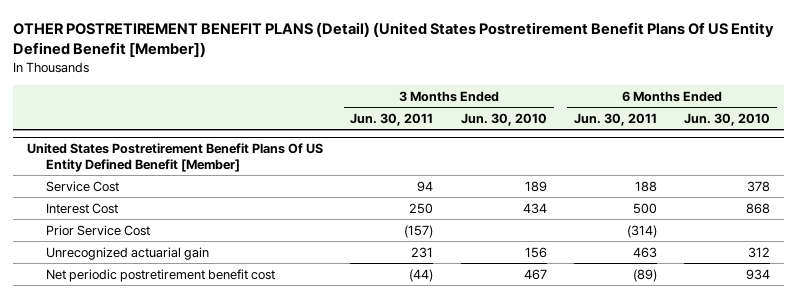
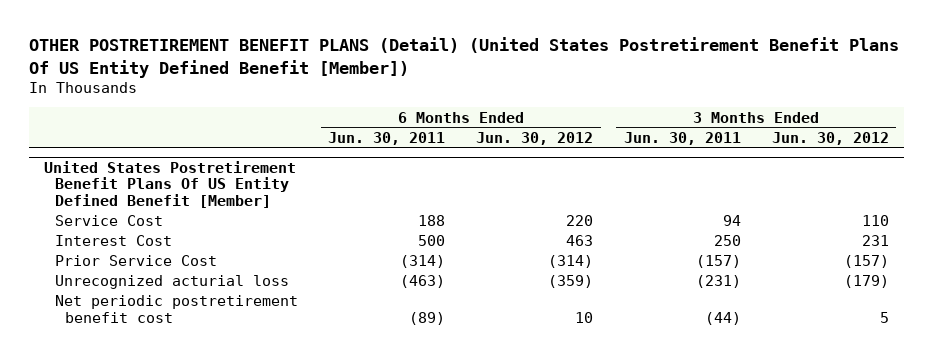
- | 3 Months Ended Jun. 30, 2011 | 3 Months Ended Jun. 30, 2010 | 6 Months Ended Jun. 30, 2011 | 6 Months Ended Jun. 30, 2010
+ | 6 Months Ended Jun. 30, 2011 | 6 Months Ended Jun. 30, 2012 | 3 Months Ended Jun. 30, 2011 | 3 Months Ended Jun. 30, 2012
@ United States Postretirement Benefit Plans Of US Entity Defined Benefit [Member]
- Unrecognized actuarial gain | 231 | 156 | 463 | 312
+ Unrecognized acturial loss | (463) | (359) | (231) | (179)

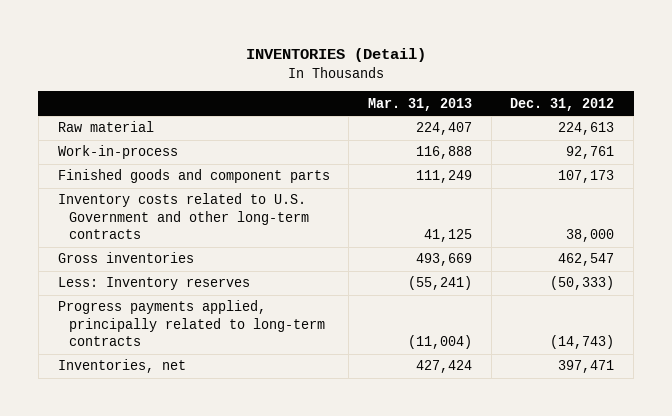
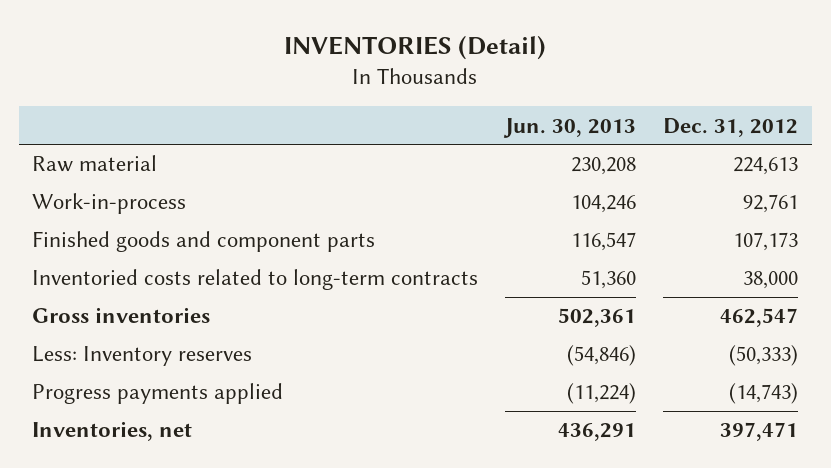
- | Mar. 31, 2013 | Dec. 31, 2012
+ | Jun. 30, 2013 | Dec. 31, 2012
- Inventory costs related to U.S. Government and other long-term contracts | 41,125 | 38,000
+ Inventoried costs related to long-term contracts | 51,360 | 38,000
- Progress payments applied, principally related to long-term contracts | (11,004) | (14,743)
+ Progress payments applied | (11,224) | (14,743)

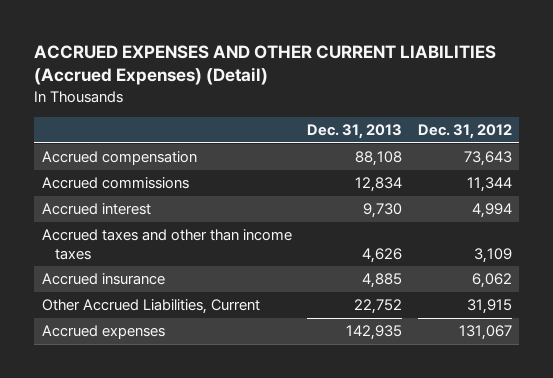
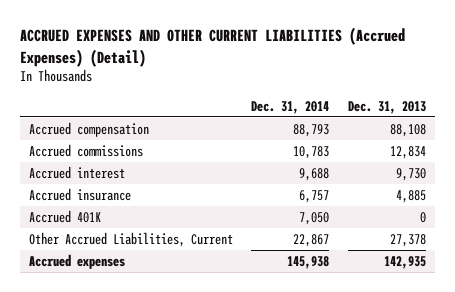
- | Dec. 31, 2013 | Dec. 31, 2012
+ | Dec. 31, 2014 | Dec. 31, 2013
- Accrued taxes and other than income taxes | 4,626 | 3,109
- Other Accrued Liabilities, Current | 22,752 | 31,915
+ Accrued 401K | 7,050 | 0
+ Other Accrued Liabilities, Current | 22,867 | 27,378

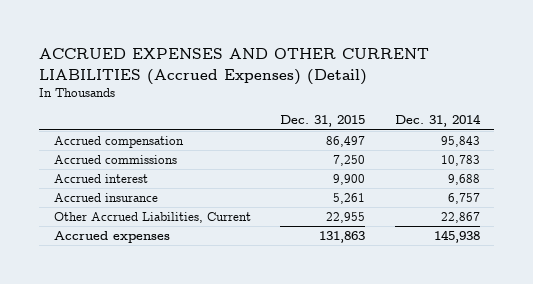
- | Dec. 31, 2014 | Dec. 31, 2013
+ | Dec. 31, 2015 | Dec. 31, 2014
- Accrued compensation | 88,793 | 88,108
+ Accrued compensation | 86,497 | 95,843
- Accrued 401K | 7,050 | 0

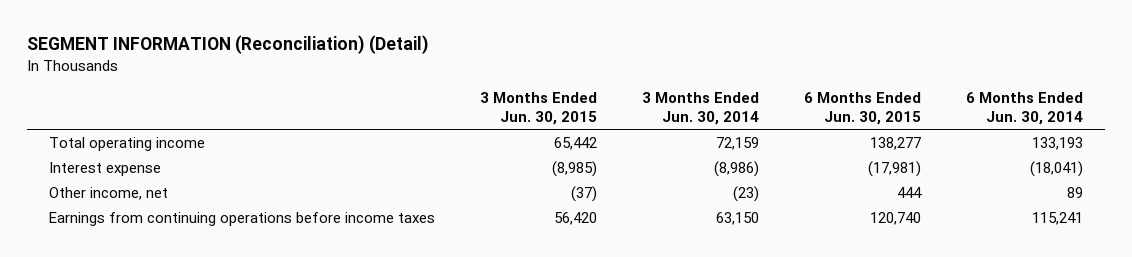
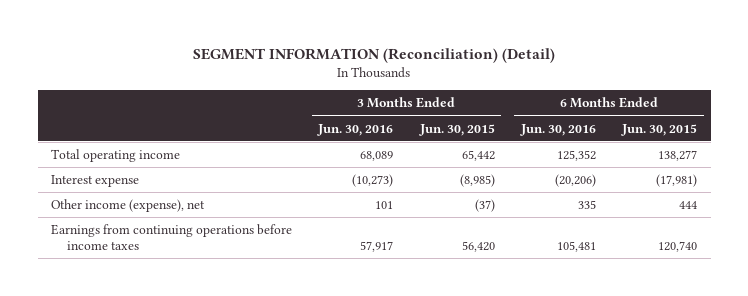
- | 3 Months Ended Jun. 30, 2015 | 3 Months Ended Jun. 30, 2014 | 6 Months Ended Jun. 30, 2015 | 6 Months Ended Jun. 30, 2014
+ | 3 Months Ended Jun. 30, 2016 | 3 Months Ended Jun. 30, 2015 | 6 Months Ended Jun. 30, 2016 | 6 Months Ended Jun. 30, 2015
- Other income, net | (37) | (23) | 444 | 89
+ Other income (expense), net | 101 | (37) | 335 | 444

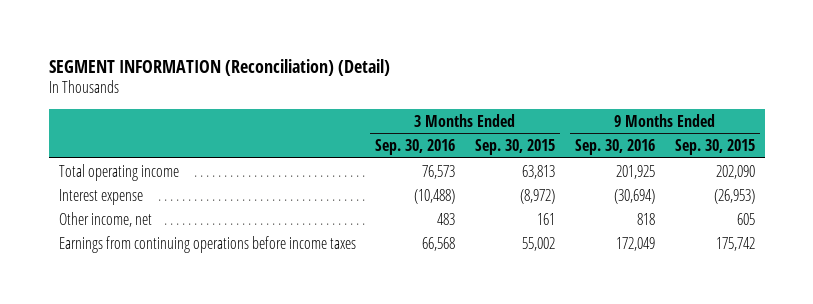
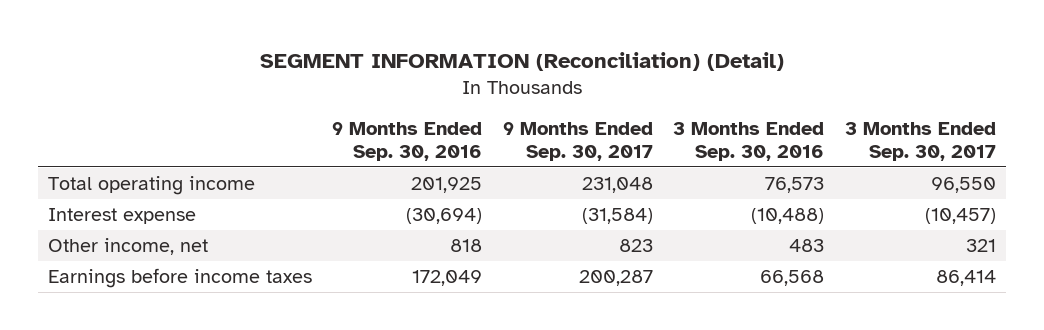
- | 3 Months Ended Sep. 30, 2016 | 3 Months Ended Sep. 30, 2015 | 9 Months Ended Sep. 30, 2016 | 9 Months Ended Sep. 30, 2015
+ | 9 Months Ended Sep. 30, 2016 | 9 Months Ended Sep. 30, 2017 | 3 Months Ended Sep. 30, 2016 | 3 Months Ended Sep. 30, 2017
- Earnings from continuing operations before income taxes | 66,568 | 55,002 | 172,049 | 175,742
+ Earnings before income taxes | 172,049 | 200,287 | 66,568 | 86,414

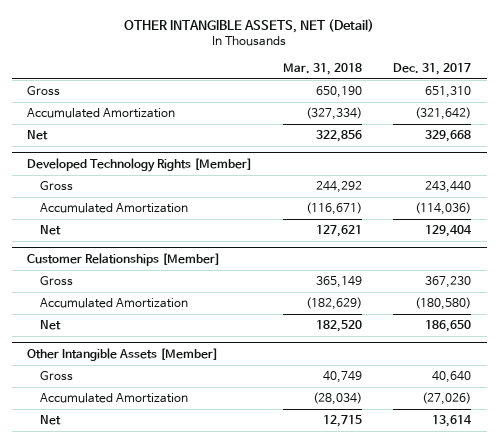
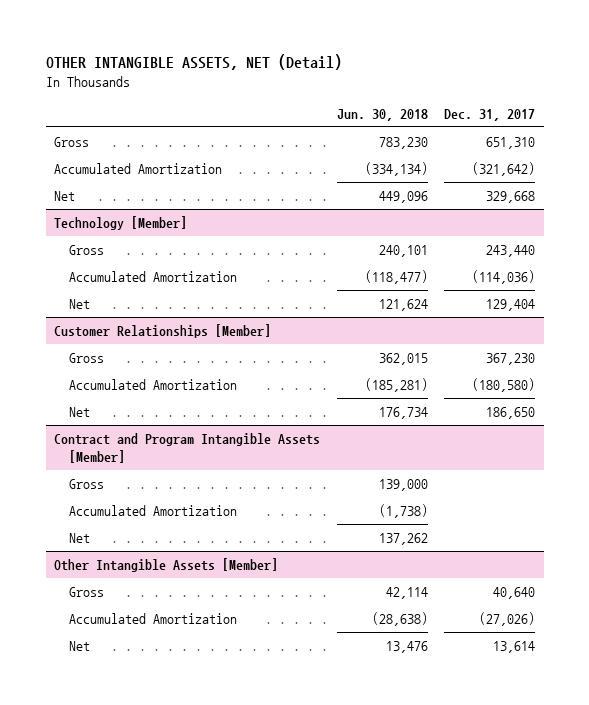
- | Mar. 31, 2018 | Dec. 31, 2017
+ | Jun. 30, 2018 | Dec. 31, 2017
- Developed Technology Rights [Member]
+ Technology [Member]
+ Contract and Program Intangible Assets [Member]
+ Gross | 139,000 |
+ Accumulated Amortization | (1,738) |
+ Net | 137,262 |

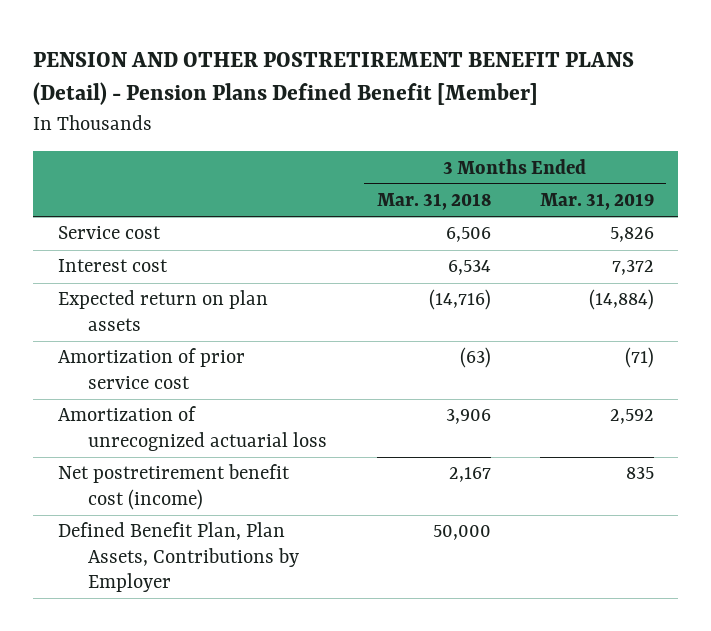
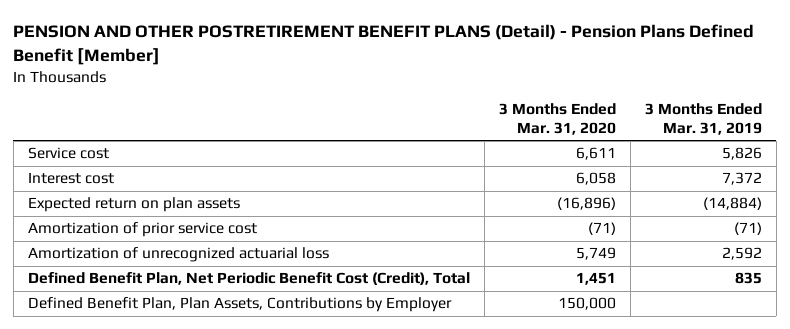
- | 3 Months Ended Mar. 31, 2018 | 3 Months Ended Mar. 31, 2019
+ | 3 Months Ended Mar. 31, 2020 | 3 Months Ended Mar. 31, 2019
- Net postretirement benefit cost (income) | 2,167 | 835
+ Defined Benefit Plan, Net Periodic Benefit Cost (Credit), Total | 1,451 | 835

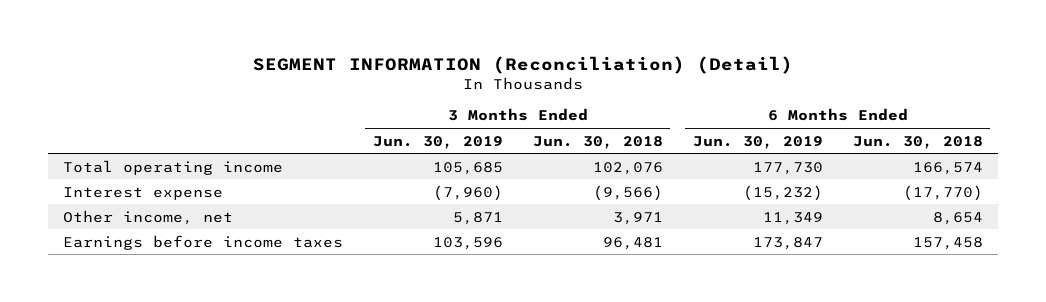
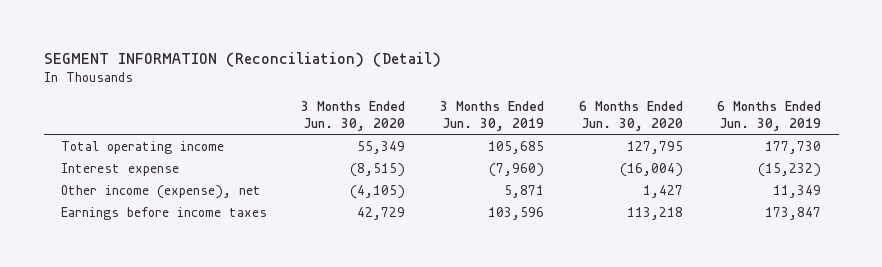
- | 3 Months Ended Jun. 30, 2019 | 3 Months Ended Jun. 30, 2018 | 6 Months Ended Jun. 30, 2019 | 6 Months Ended Jun. 30, 2018
+ | 3 Months Ended Jun. 30, 2020 | 3 Months Ended Jun. 30, 2019 | 6 Months Ended Jun. 30, 2020 | 6 Months Ended Jun. 30, 2019
- Other income, net | 5,871 | 3,971 | 11,349 | 8,654
+ Other income (expense), net | (4,105) | 5,871 | 1,427 | 11,349

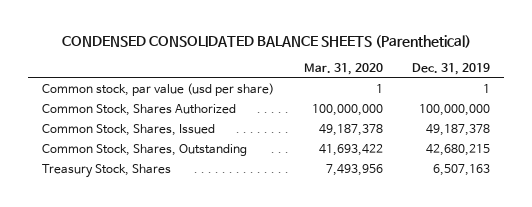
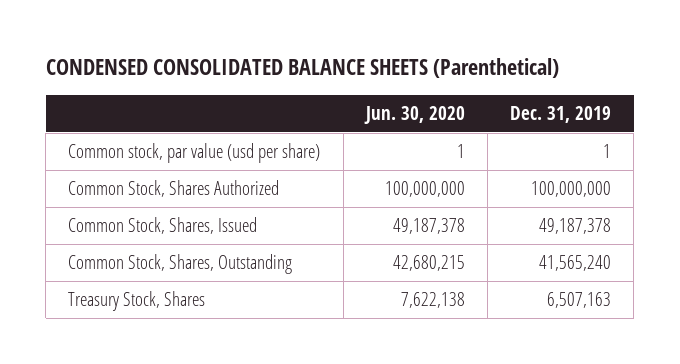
- | Mar. 31, 2020 | Dec. 31, 2019
+ | Jun. 30, 2020 | Dec. 31, 2019
- Common Stock, Shares, Outstanding | 41,693,422 | 42,680,215
+ Common Stock, Shares, Outstanding | 42,680,215 | 41,565,240

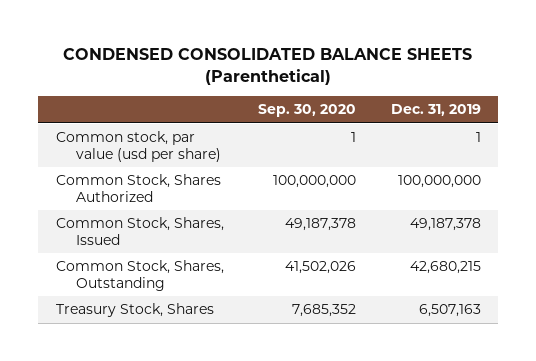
- | Jun. 30, 2020 | Dec. 31, 2019
+ | Sep. 30, 2020 | Dec. 31, 2019
- Common Stock, Shares, Outstanding | 42,680,215 | 41,565,240
+ Common Stock, Shares, Outstanding | 41,502,026 | 42,680,215

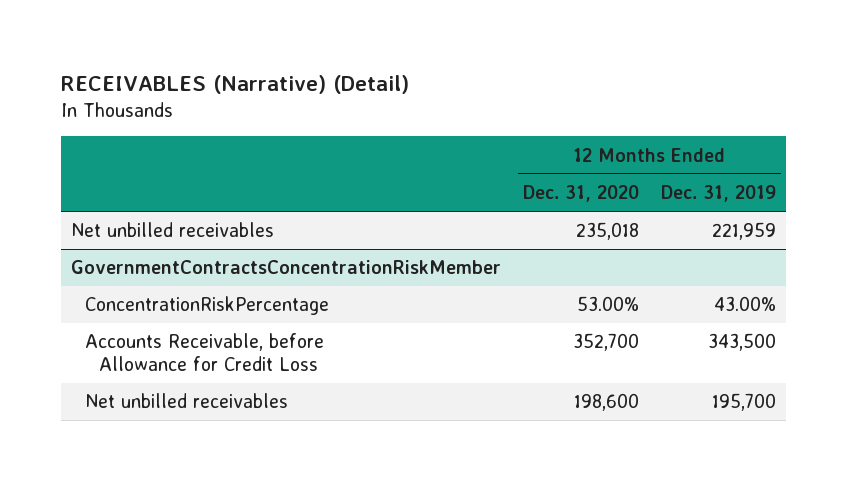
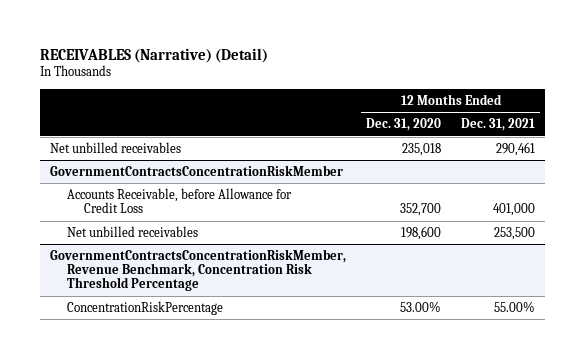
- | 12 Months Ended Dec. 31, 2020 | 12 Months Ended Dec. 31, 2019
+ | 12 Months Ended Dec. 31, 2020 | 12 Months Ended Dec. 31, 2021
@ GovernmentContractsConcentrationRiskMember
- ConcentrationRiskPercentage | 53.00% | 43.00%
+ GovernmentContractsConcentrationRiskMember, Revenue Benchmark, Concentration Risk Threshold Percentage
+ ConcentrationRiskPercentage | 53.00% | 55.00%

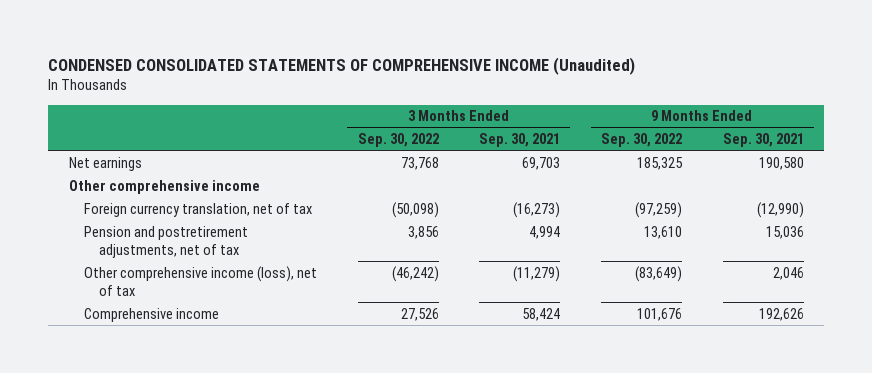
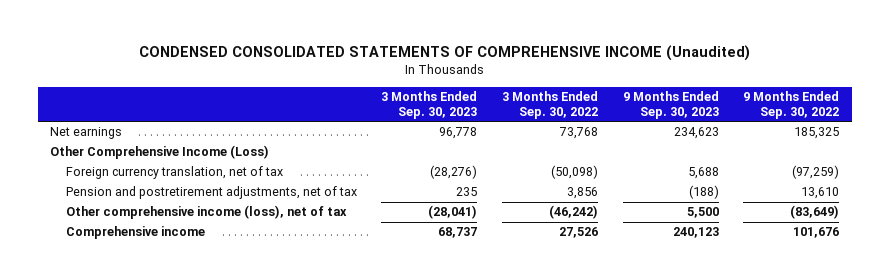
- | 3 Months Ended Sep. 30, 2022 | 3 Months Ended Sep. 30, 2021 | 9 Months Ended Sep. 30, 2022 | 9 Months Ended Sep. 30, 2021
+ | 3 Months Ended Sep. 30, 2023 | 3 Months Ended Sep. 30, 2022 | 9 Months Ended Sep. 30, 2023 | 9 Months Ended Sep. 30, 2022
- Other comprehensive income
+ Other Comprehensive Income (Loss)

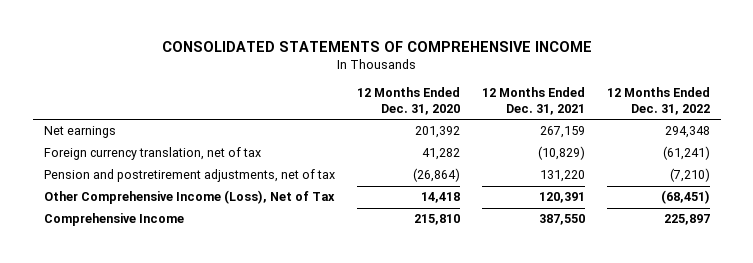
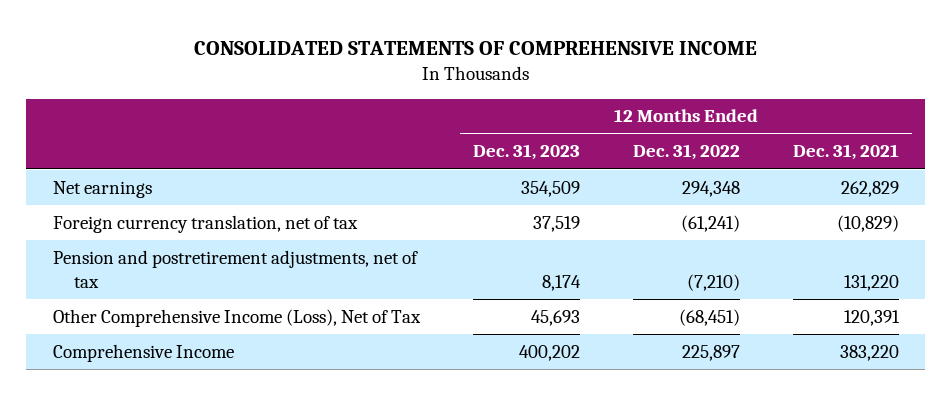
- | 12 Months Ended Dec. 31, 2020 | 12 Months Ended Dec. 31, 2021 | 12 Months Ended Dec. 31, 2022
+ | 12 Months Ended Dec. 31, 2023 | 12 Months Ended Dec. 31, 2022 | 12 Months Ended Dec. 31, 2021
- Net earnings | 201,392 | 267,159 | 294,348
+ Net earnings | 354,509 | 294,348 | 262,829
- Comprehensive Income | 215,810 | 387,550 | 225,897
+ Comprehensive Income | 400,202 | 225,897 | 383,220

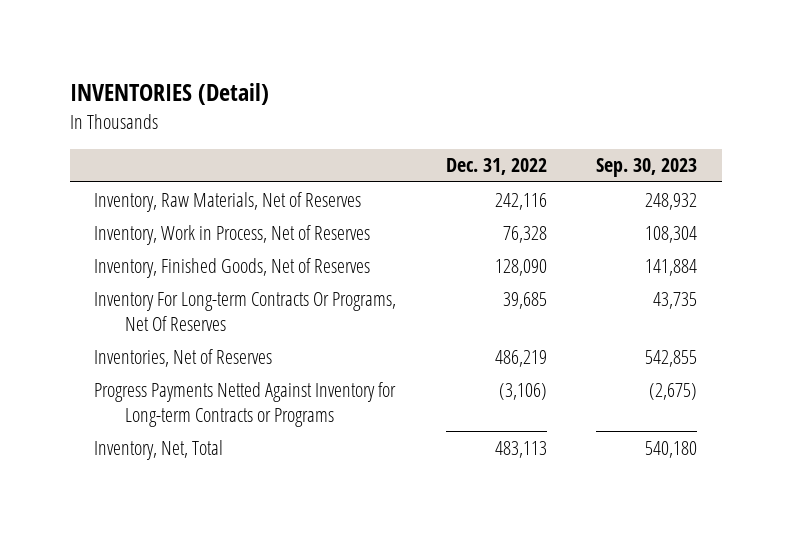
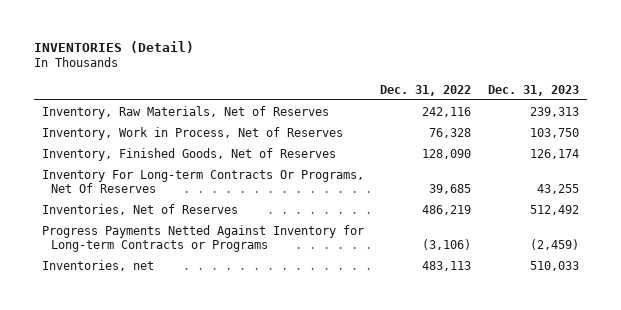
- | Dec. 31, 2022 | Sep. 30, 2023
+ | Dec. 31, 2022 | Dec. 31, 2023
- Inventory, Net, Total | 483,113 | 540,180
+ Inventories, net | 483,113 | 510,033

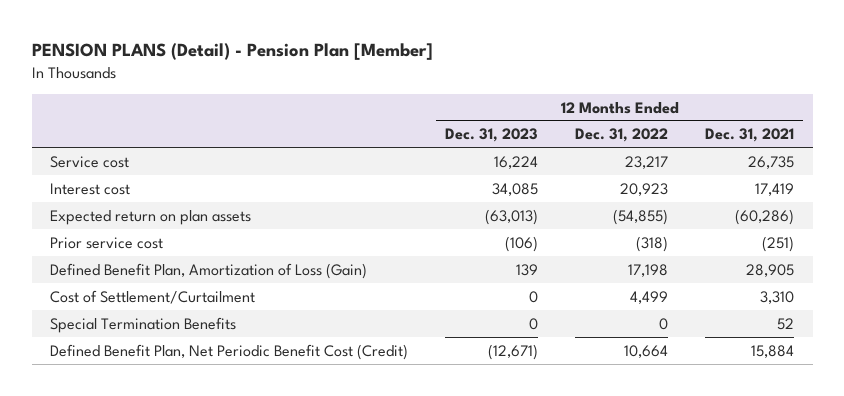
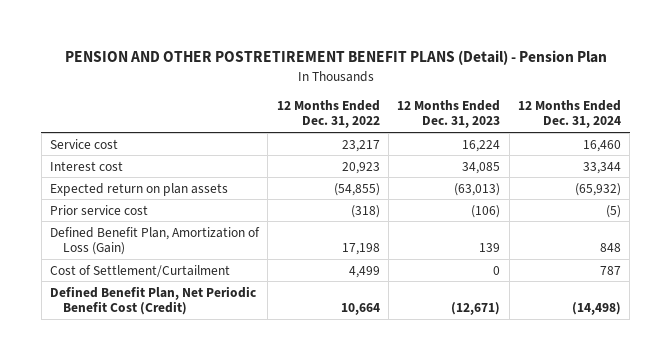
- PENSION PLANS (Detail) - Pension Plan [Member]
+ PENSION AND OTHER POSTRETIREMENT BENEFIT PLANS (Detail) - Pension Plan
- | 12 Months Ended Dec. 31, 2023 | 12 Months Ended Dec. 31, 2022 | 12 Months Ended Dec. 31, 2021
+ | 12 Months Ended Dec. 31, 2022 | 12 Months Ended Dec. 31, 2023 | 12 Months Ended Dec. 31, 2024
- Special Termination Benefits | 0 | 0 | 52

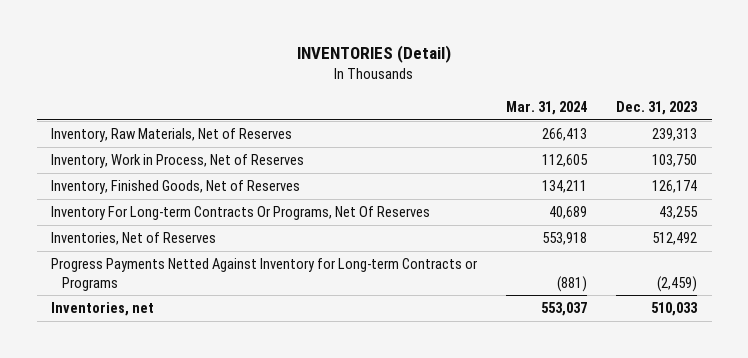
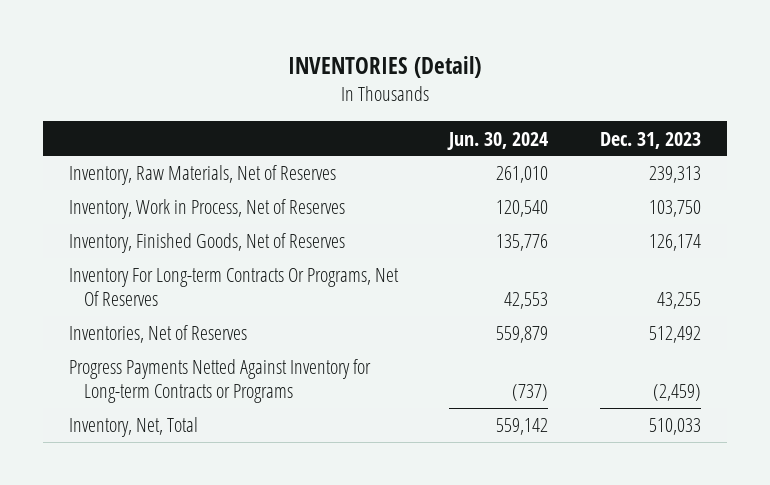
- | Mar. 31, 2024 | Dec. 31, 2023
+ | Jun. 30, 2024 | Dec. 31, 2023
- Inventories, net | 553,037 | 510,033
+ Inventory, Net, Total | 559,142 | 510,033

